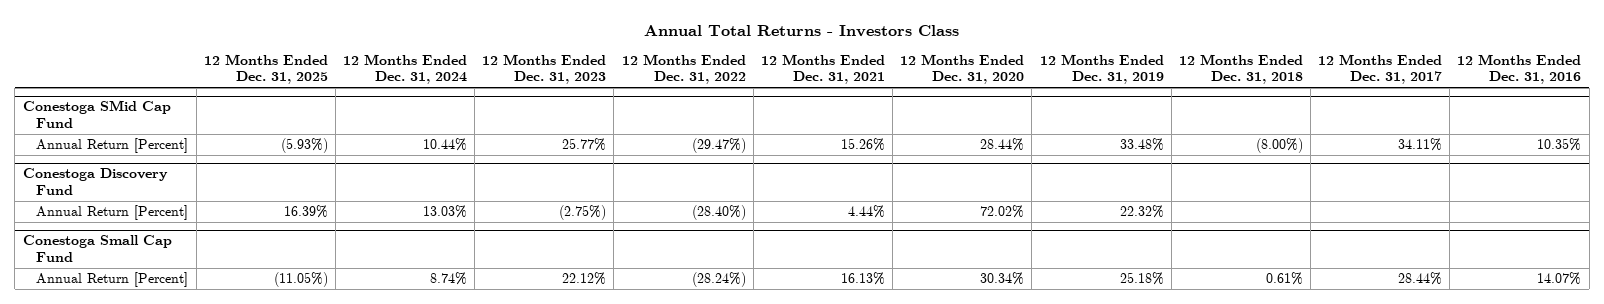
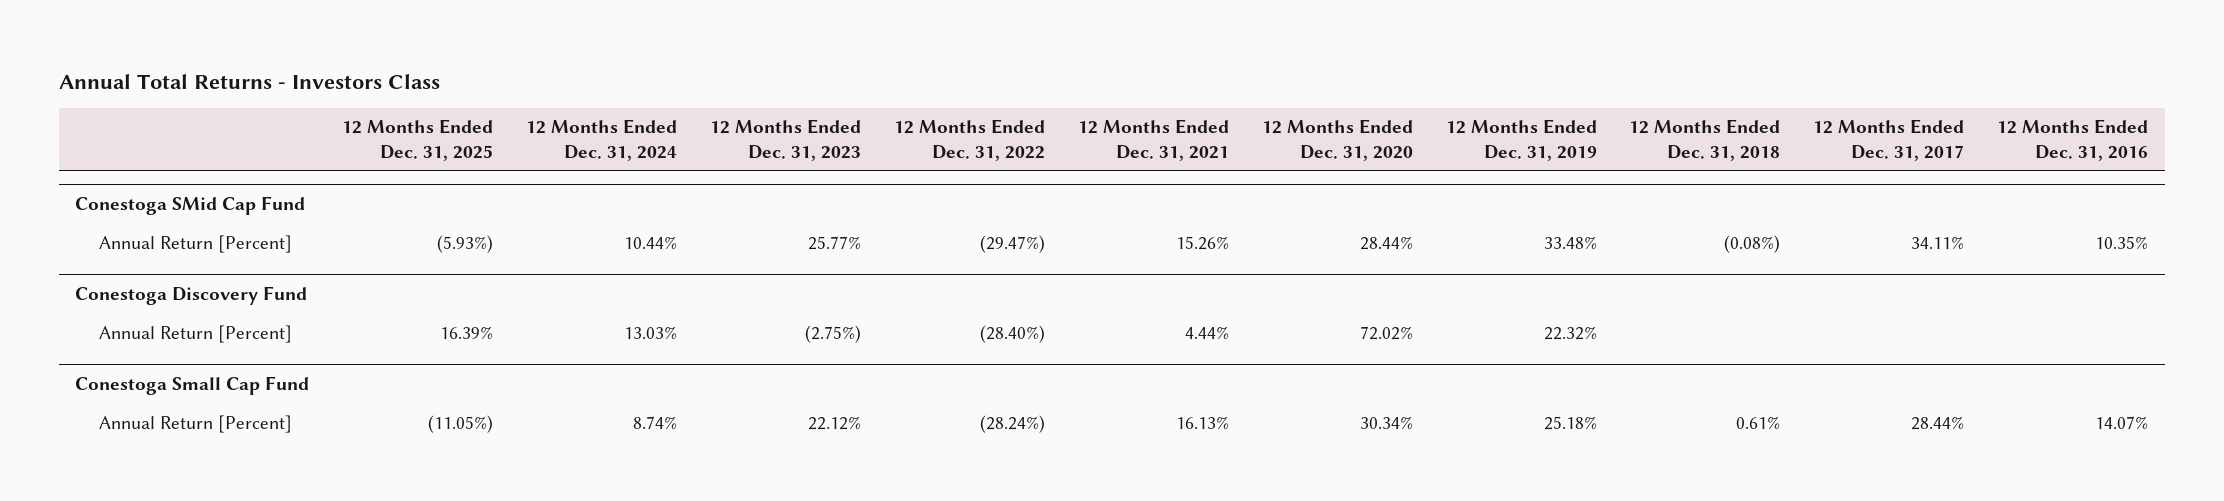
@ Conestoga SMid Cap Fund
- Annual Return [Percent] | (5.93%) | 10.44% | 25.77% | (29.47%) | 15.26% | 28.44% | 33.48% | (8.00%) | 34.11% | 10.35%
+ Annual Return [Percent] | (5.93%) | 10.44% | 25.77% | (29.47%) | 15.26% | 28.44% | 33.48% | (0.08%) | 34.11% | 10.35%

